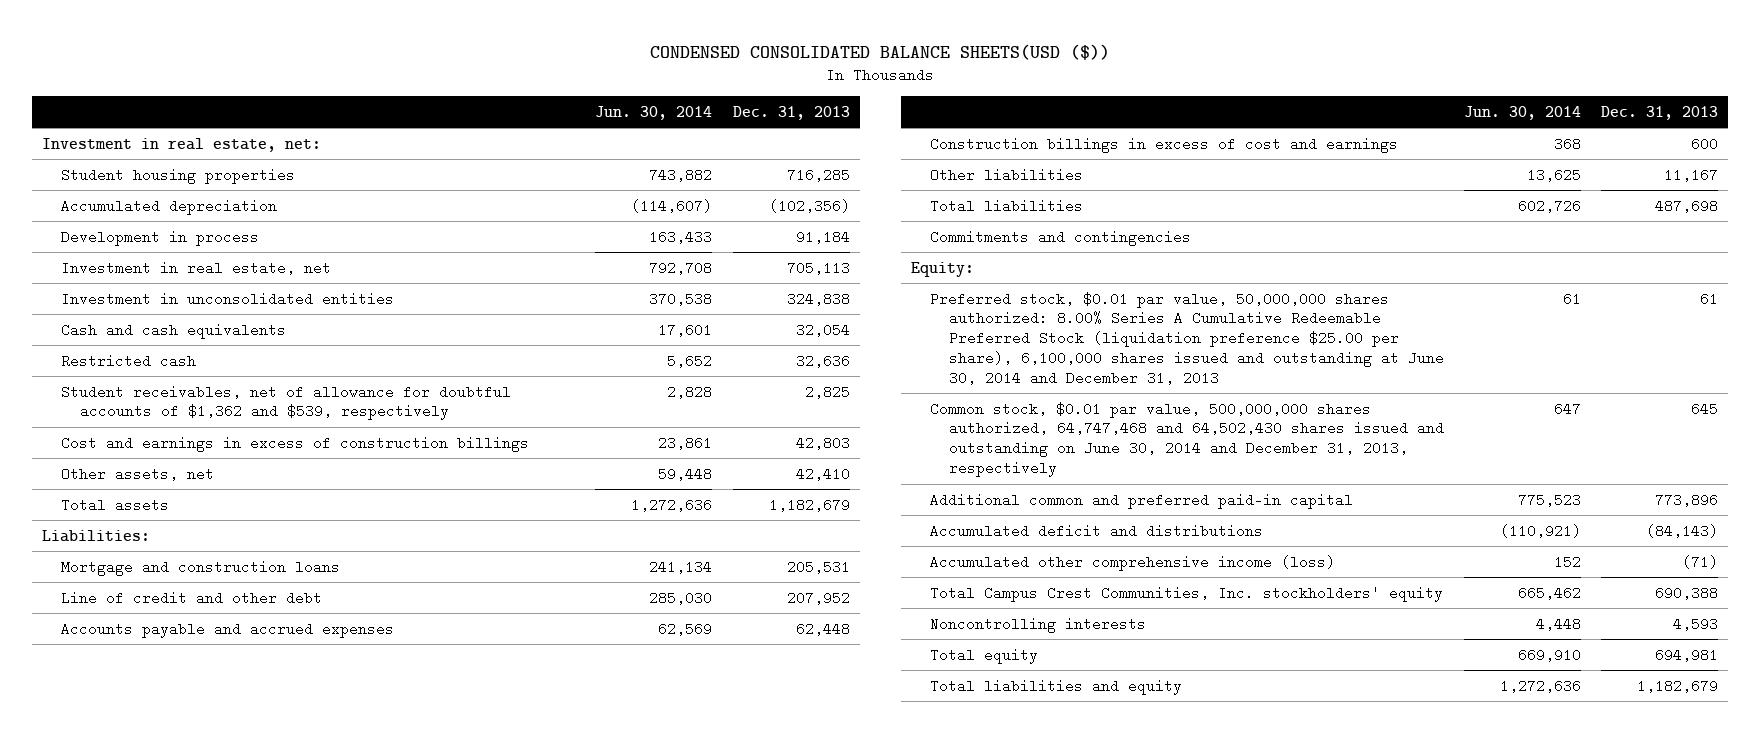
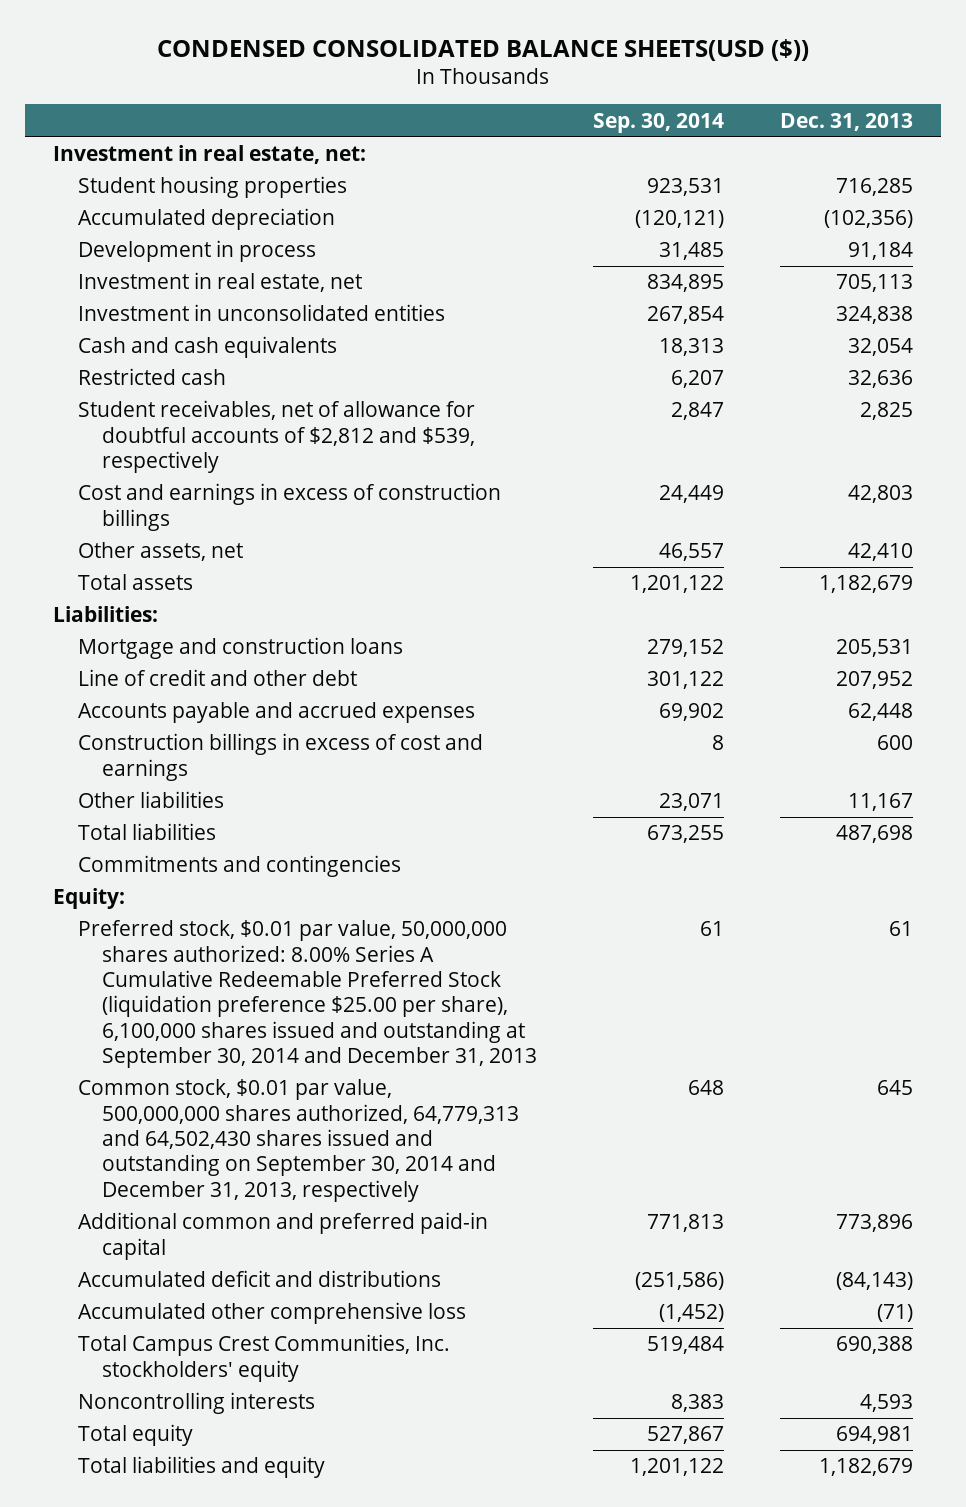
- | Jun. 30, 2014 | Dec. 31, 2013
+ | Sep. 30, 2014 | Dec. 31, 2013
- Student receivables, net of allowance for doubtful accounts of $1,362 and $539, respectively | 2,828 | 2,825
+ Student receivables, net of allowance for doubtful accounts of $2,812 and $539, respectively | 2,847 | 2,825
- Preferred stock, $0.01 par value, 50,000,000 shares authorized: 8.00% Series A Cumulative Redeemable Preferred Stock (liquidation preference $25.00 per share), 6,100,000 shares issued and outstanding at June 30, 2014 and December 31, 2013 | 61 | 61
- Common stock, $0.01 par value, 500,000,000 shares authorized, 64,747,468 and 64,502,430 shares issued and outstanding on June 30, 2014 and December 31, 2013, respectively | 647 | 645
+ Preferred stock, $0.01 par value, 50,000,000 shares authorized: 8.00% Series A Cumulative Redeemable Preferred Stock (liquidation preference $25.00 per share), 6,100,000 shares issued and outstanding at September 30, 2014 and December 31, 2013 | 61 | 61
+ Common stock, $0.01 par value, 500,000,000 shares authorized, 64,779,313 and 64,502,430 shares issued and outstanding on September 30, 2014 and December 31, 2013, respectively | 648 | 645
- Accumulated other comprehensive income (loss) | 152 | (71)
+ Accumulated other comprehensive loss | (1,452) | (71)

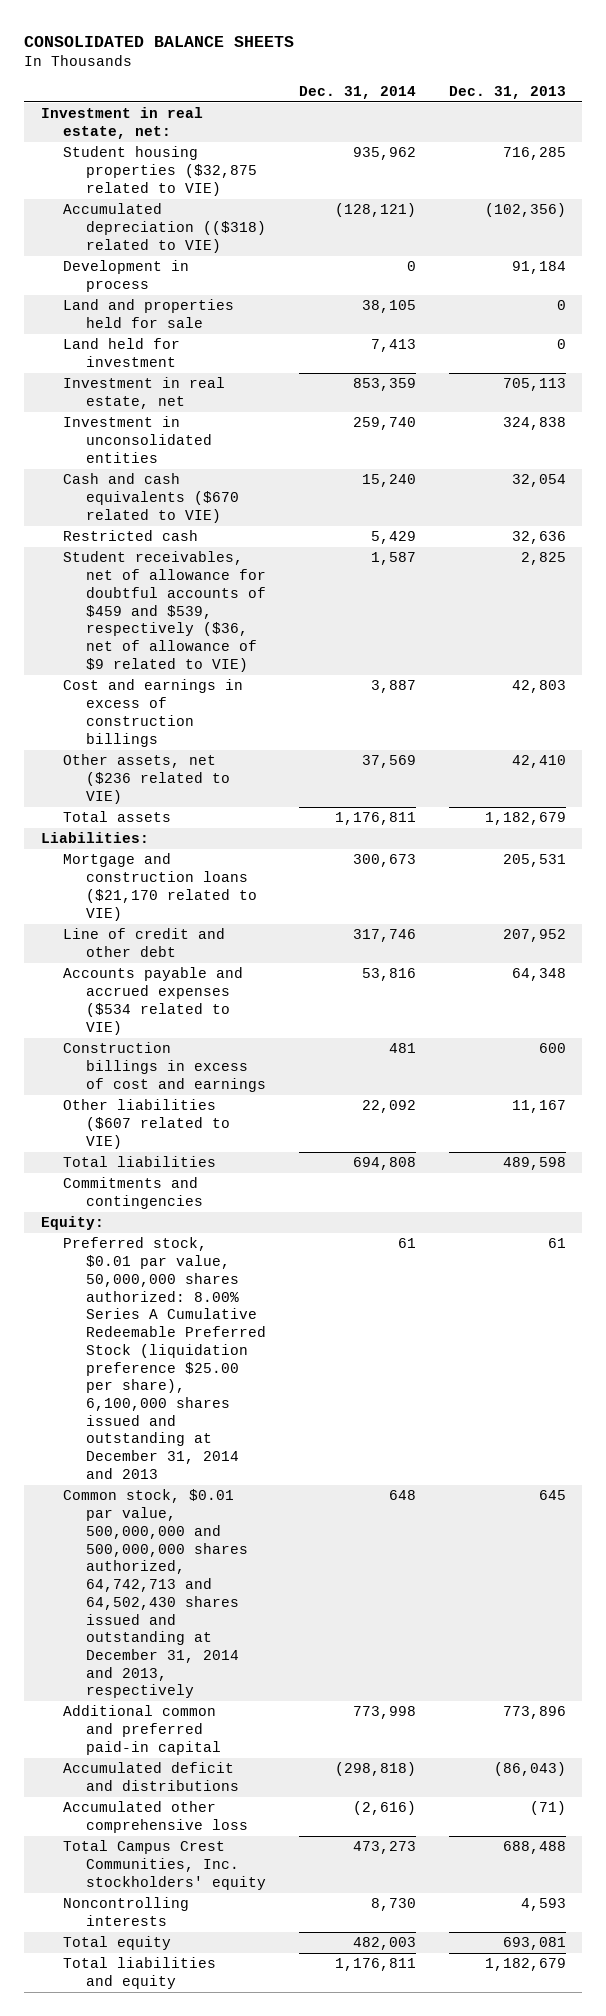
- CONDENSED CONSOLIDATED BALANCE SHEETS(USD ($))
+ CONSOLIDATED BALANCE SHEETS
- | Sep. 30, 2014 | Dec. 31, 2013
+ | Dec. 31, 2014 | Dec. 31, 2013
- Student housing properties | 923,531 | 716,285
- Accumulated depreciation | (120,121) | (102,356)
+ Student housing properties ($32,875 related to VIE) | 935,962 | 716,285
+ Accumulated depreciation (($318) related to VIE) | (128,121) | (102,356)
+ Land and properties held for sale | 38,105 | 0
+ Land held for investment | 7,413 | 0
- Cash and cash equivalents | 18,313 | 32,054
+ Cash and cash equivalents ($670 related to VIE) | 15,240 | 32,054
- Student receivables, net of allowance for doubtful accounts of $2,812 and $539, respectively | 2,847 | 2,825
+ Student receivables, net of allowance for doubtful accounts of $459 and $539, respectively ($36, net of allowance of $9 related to VIE) | 1,587 | 2,825
- Other assets, net | 46,557 | 42,410
+ Other assets, net ($236 related to VIE) | 37,569 | 42,410
- Mortgage and construction loans | 279,152 | 205,531
+ Mortgage and construction loans ($21,170 related to VIE) | 300,673 | 205,531
- Accounts payable and accrued expenses | 69,902 | 62,448
+ Accounts payable and accrued expenses ($534 related to VIE) | 53,816 | 64,348
- Other liabilities | 23,071 | 11,167
- Total liabilities | 673,255 | 487,698
+ Other liabilities ($607 related to VIE) | 22,092 | 11,167
+ Total liabilities | 694,808 | 489,598
- Preferred stock, $0.01 par value, 50,000,000 shares authorized: 8.00% Series A Cumulative Redeemable Preferred Stock (liquidation preference $25.00 per share), 6,100,000 shares issued and outstanding at September 30, 2014 and December 31, 2013 | 61 | 61
- Common stock, $0.01 par value, 500,000,000 shares authorized, 64,779,313 and 64,502,430 shares issued and outstanding on September 30, 2014 and December 31, 2013, respectively | 648 | 645
+ Preferred stock, $0.01 par value, 50,000,000 shares authorized: 8.00% Series A Cumulative Redeemable Preferred Stock (liquidation preference $25.00 per share), 6,100,000 shares issued and outstanding at December 31, 2014 and 2013 | 61 | 61
+ Common stock, $0.01 par value, 500,000,000 and 500,000,000 shares authorized, 64,742,713 and 64,502,430 shares issued and outstanding at December 31, 2014 and 2013, respectively | 648 | 645
- Accumulated deficit and distributions | (251,586) | (84,143)
+ Accumulated deficit and distributions | (298,818) | (86,043)
- Total Campus Crest Communities, Inc. stockholders' equity | 519,484 | 690,388
+ Total Campus Crest Communities, Inc. stockholders' equity | 473,273 | 688,488
- Total equity | 527,867 | 694,981
+ Total equity | 482,003 | 693,081

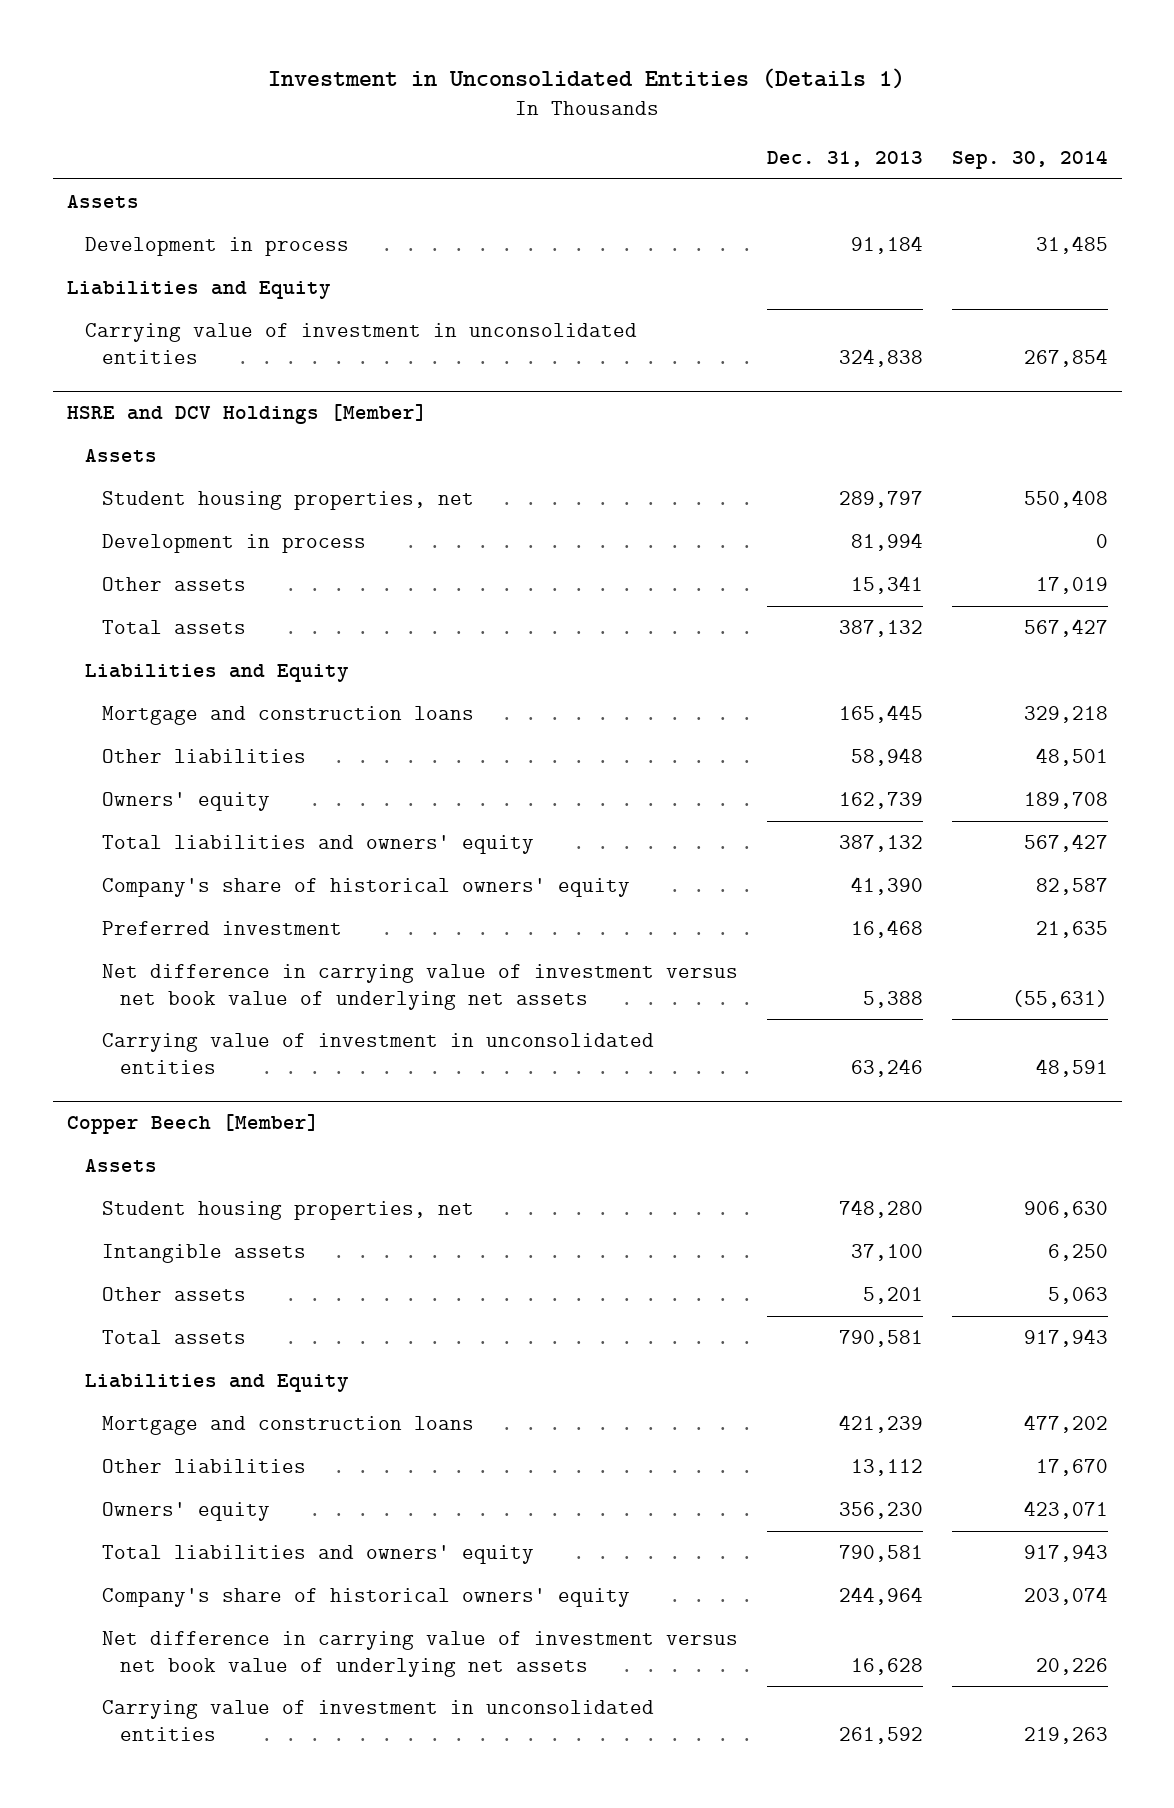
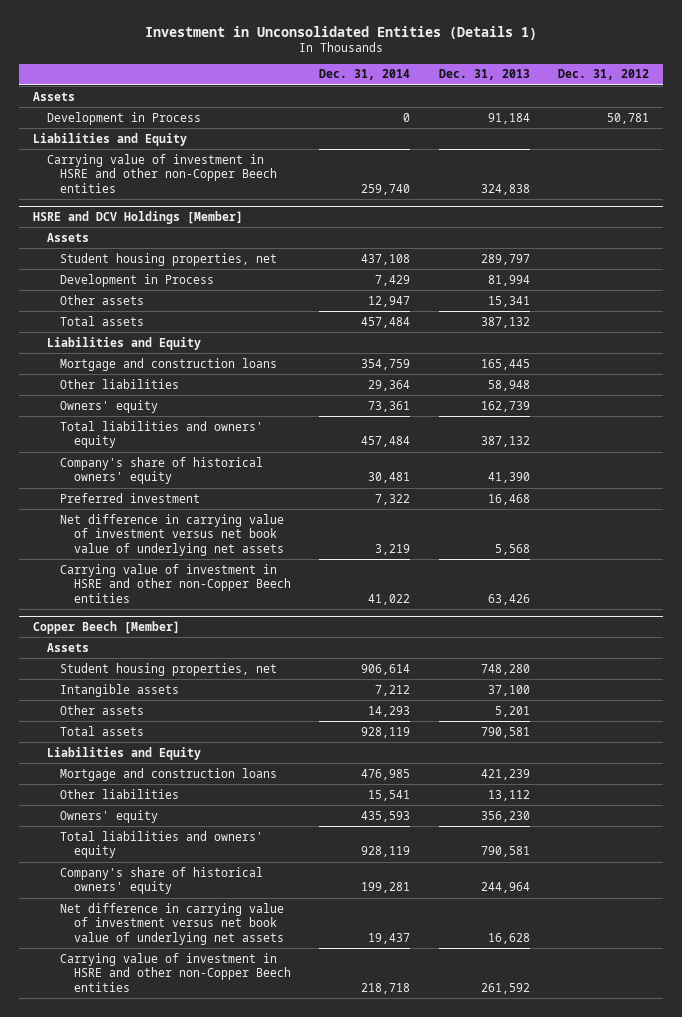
- | Dec. 31, 2013 | Sep. 30, 2014
+ | Dec. 31, 2014 | Dec. 31, 2013 | Dec. 31, 2012
- Development in process | 91,184 | 31,485
+ Development in Process | 0 | 91,184 | 50,781
- Carrying value of investment in unconsolidated entities | 324,838 | 267,854
+ Carrying value of investment in HSRE and other non-Copper Beech entities | 259,740 | 324,838 |
@ HSRE and DCV Holdings [Member]
- Development in process | 81,994 | 0
+ Development in Process | 7,429 | 81,994 |
- Net difference in carrying value of investment versus net book value of underlying net assets | 5,388 | (55,631)
- Carrying value of investment in unconsolidated entities | 63,246 | 48,591
+ Net difference in carrying value of investment versus net book value of underlying net assets | 3,219 | 5,568 |
+ Carrying value of investment in HSRE and other non-Copper Beech entities | 41,022 | 63,426 |
@ Copper Beech [Member]
- Carrying value of investment in unconsolidated entities | 261,592 | 219,263
+ Carrying value of investment in HSRE and other non-Copper Beech entities | 218,718 | 261,592 |

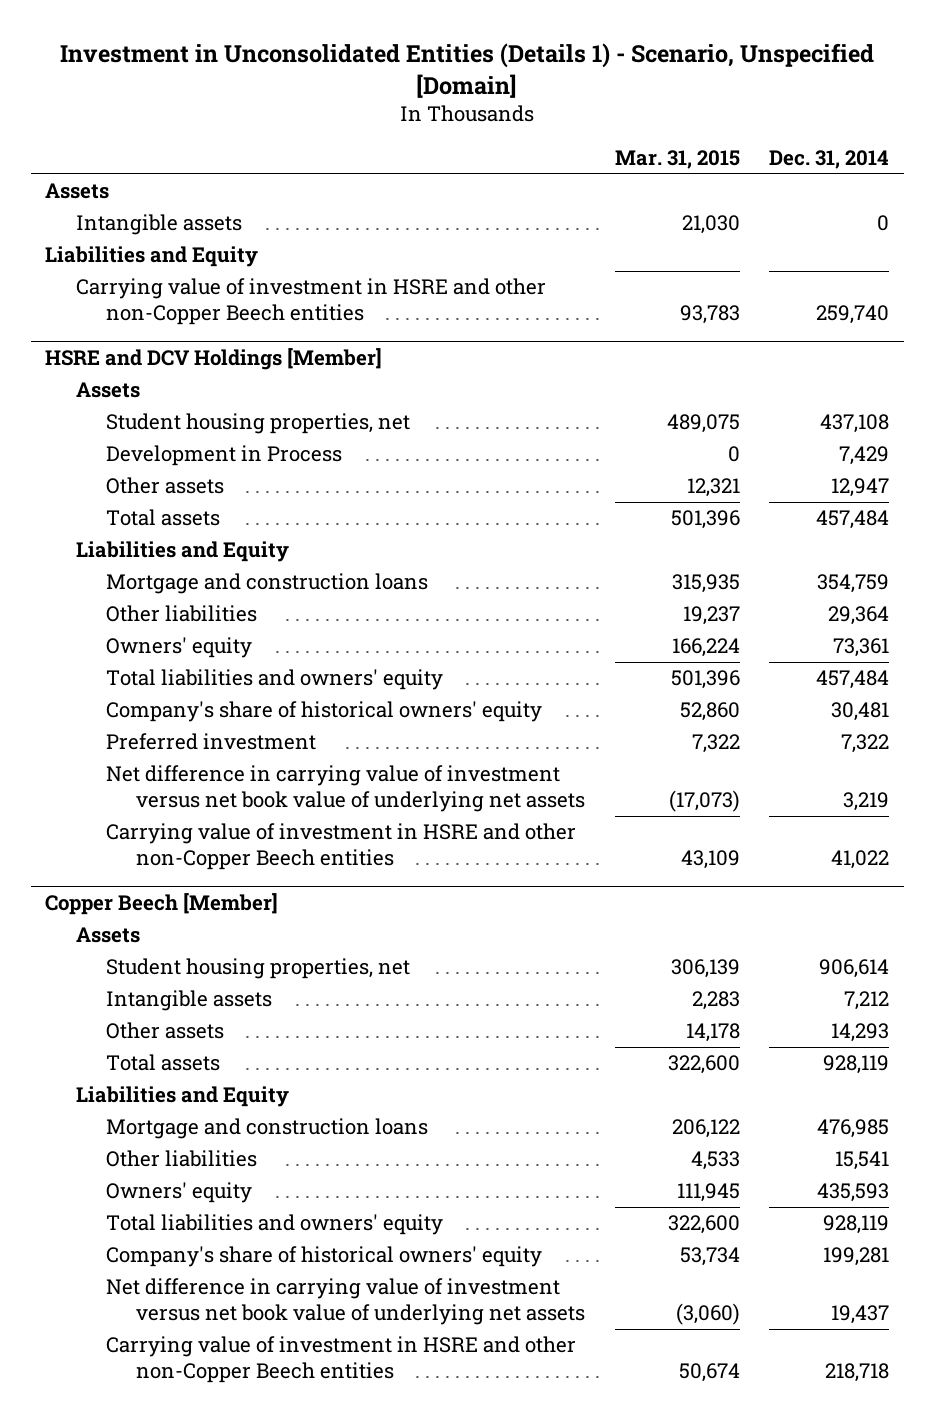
- Investment in Unconsolidated Entities (Details 1)
+ Investment in Unconsolidated Entities (Details 1) - Scenario, Unspecified [Domain]
- | Dec. 31, 2014 | Dec. 31, 2013 | Dec. 31, 2012
+ | Mar. 31, 2015 | Dec. 31, 2014
- Development in Process | 0 | 91,184 | 50,781
+ Intangible assets | 21,030 | 0

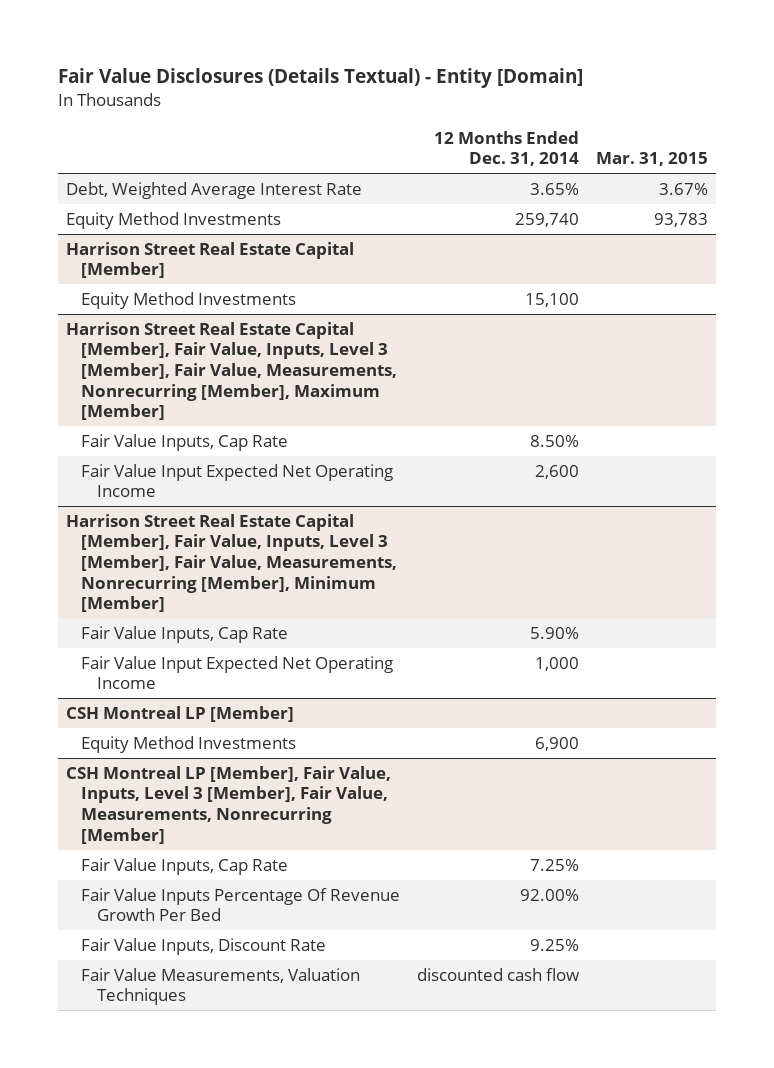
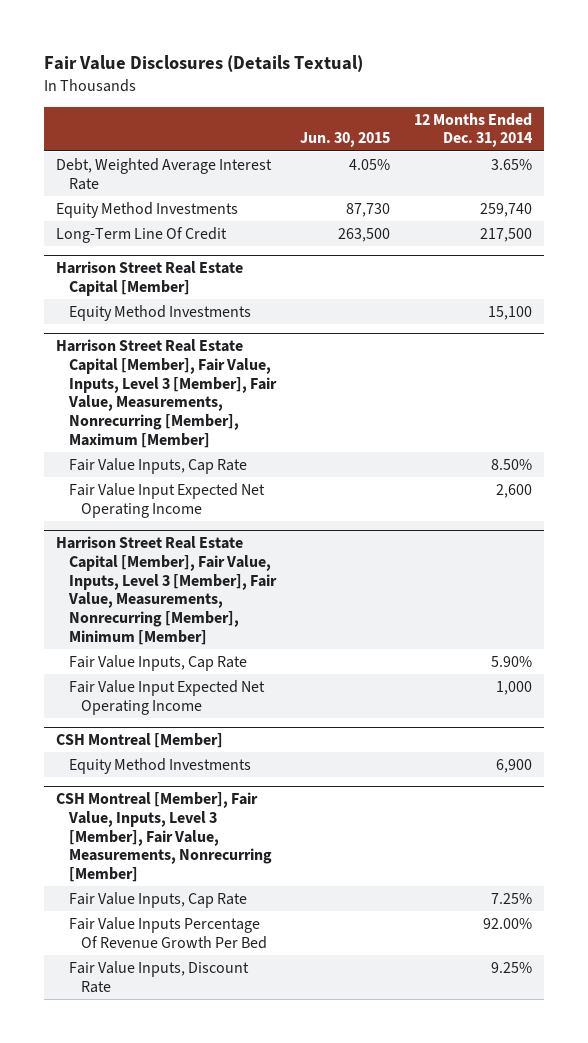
- Fair Value Disclosures (Details Textual) - Entity [Domain]
+ Fair Value Disclosures (Details Textual)
- | 12 Months Ended Dec. 31, 2014 | Mar. 31, 2015
+ | Jun. 30, 2015 | 12 Months Ended Dec. 31, 2014
+ Long-Term Line Of Credit | 263,500 | 217,500
- CSH Montreal LP [Member]
+ CSH Montreal [Member]
- CSH Montreal LP [Member], Fair Value, Inputs, Level 3 [Member], Fair Value, Measurements, Nonrecurring [Member]
+ CSH Montreal [Member], Fair Value, Inputs, Level 3 [Member], Fair Value, Measurements, Nonrecurring [Member]
- Fair Value Measurements, Valuation Techniques | discounted cash flow |

